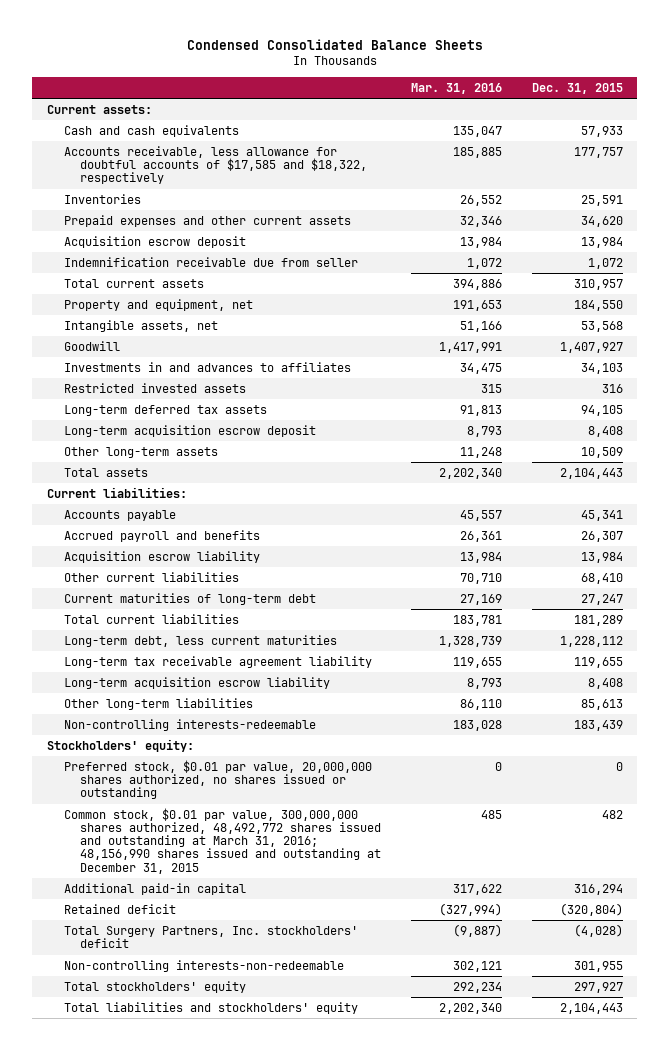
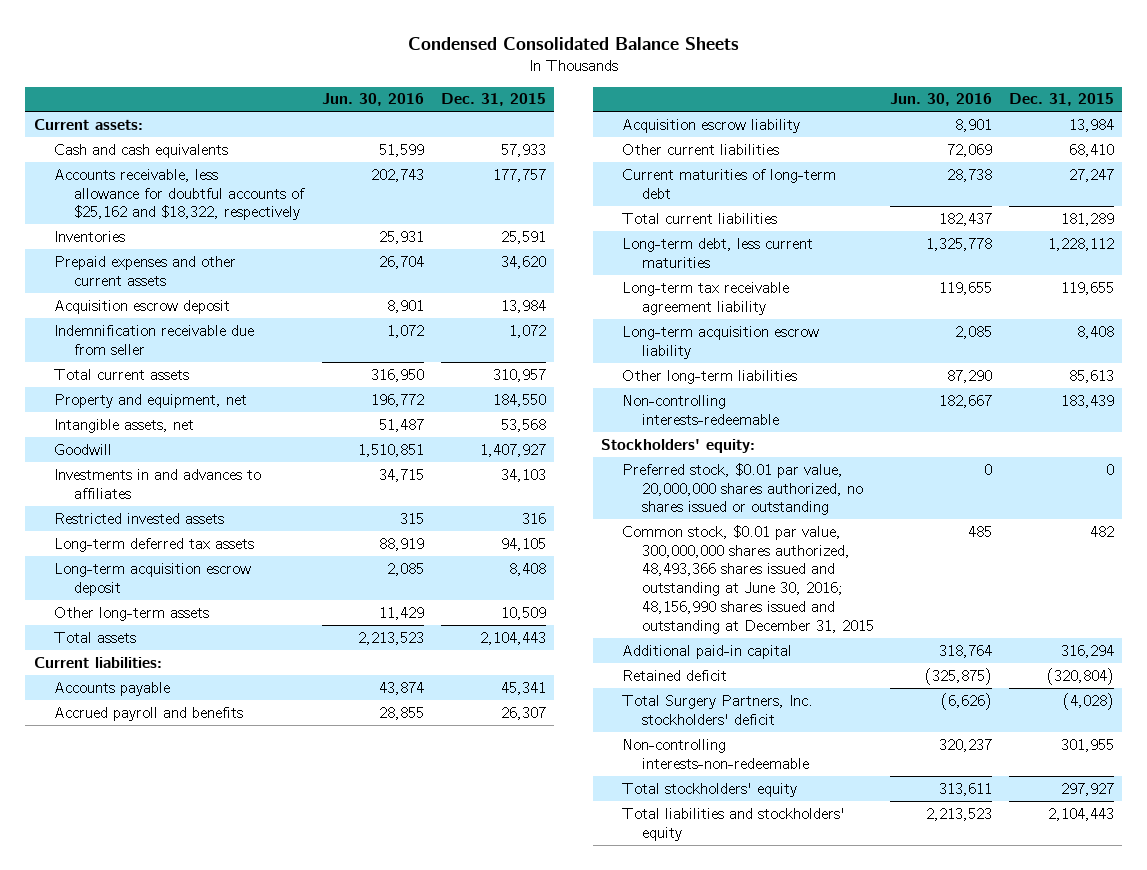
- | Mar. 31, 2016 | Dec. 31, 2015
+ | Jun. 30, 2016 | Dec. 31, 2015
- Accounts receivable, less allowance for doubtful accounts of $17,585 and $18,322, respectively | 185,885 | 177,757
+ Accounts receivable, less allowance for doubtful accounts of $25,162 and $18,322, respectively | 202,743 | 177,757
- Common stock, $0.01 par value, 300,000,000 shares authorized, 48,492,772 shares issued and outstanding at March 31, 2016; 48,156,990 shares issued and outstanding at December 31, 2015 | 485 | 482
+ Common stock, $0.01 par value, 300,000,000 shares authorized, 48,493,366 shares issued and outstanding at June 30, 2016; 48,156,990 shares issued and outstanding at December 31, 2015 | 485 | 482

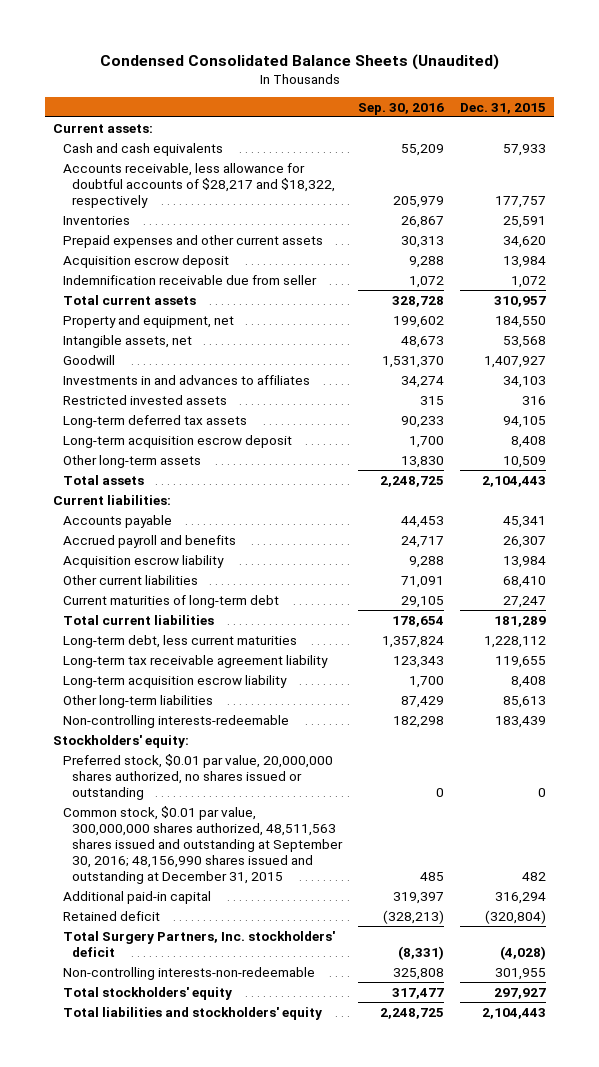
- Condensed Consolidated Balance Sheets
+ Condensed Consolidated Balance Sheets (Unaudited)
- | Jun. 30, 2016 | Dec. 31, 2015
+ | Sep. 30, 2016 | Dec. 31, 2015
- Accounts receivable, less allowance for doubtful accounts of $25,162 and $18,322, respectively | 202,743 | 177,757
+ Accounts receivable, less allowance for doubtful accounts of $28,217 and $18,322, respectively | 205,979 | 177,757
- Common stock, $0.01 par value, 300,000,000 shares authorized, 48,493,366 shares issued and outstanding at June 30, 2016; 48,156,990 shares issued and outstanding at December 31, 2015 | 485 | 482
+ Common stock, $0.01 par value, 300,000,000 shares authorized, 48,511,563 shares issued and outstanding at September 30, 2016; 48,156,990 shares issued and outstanding at December 31, 2015 | 485 | 482

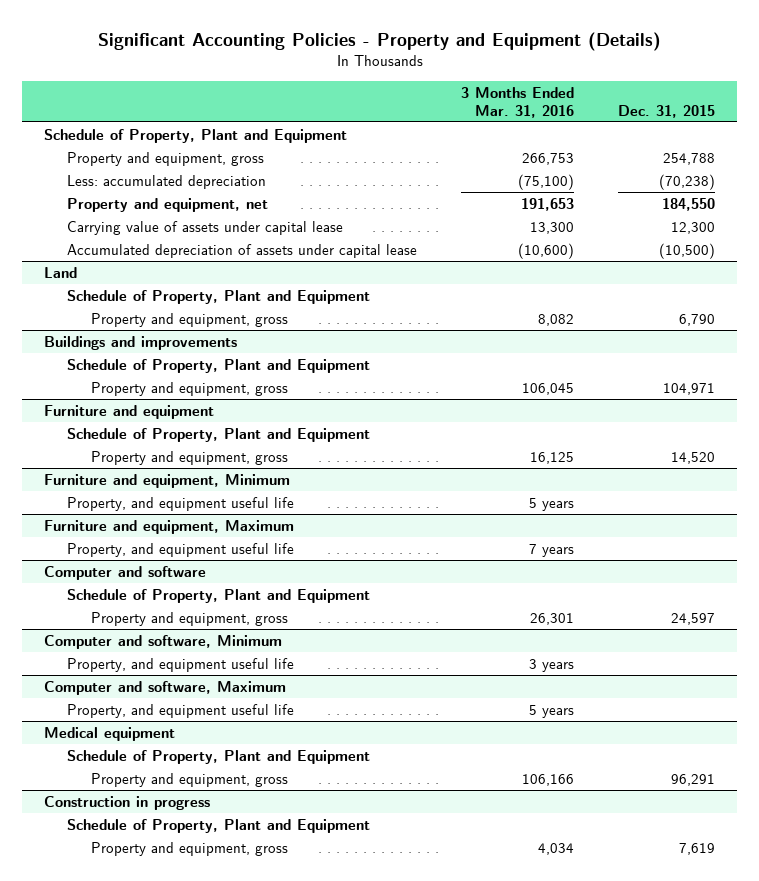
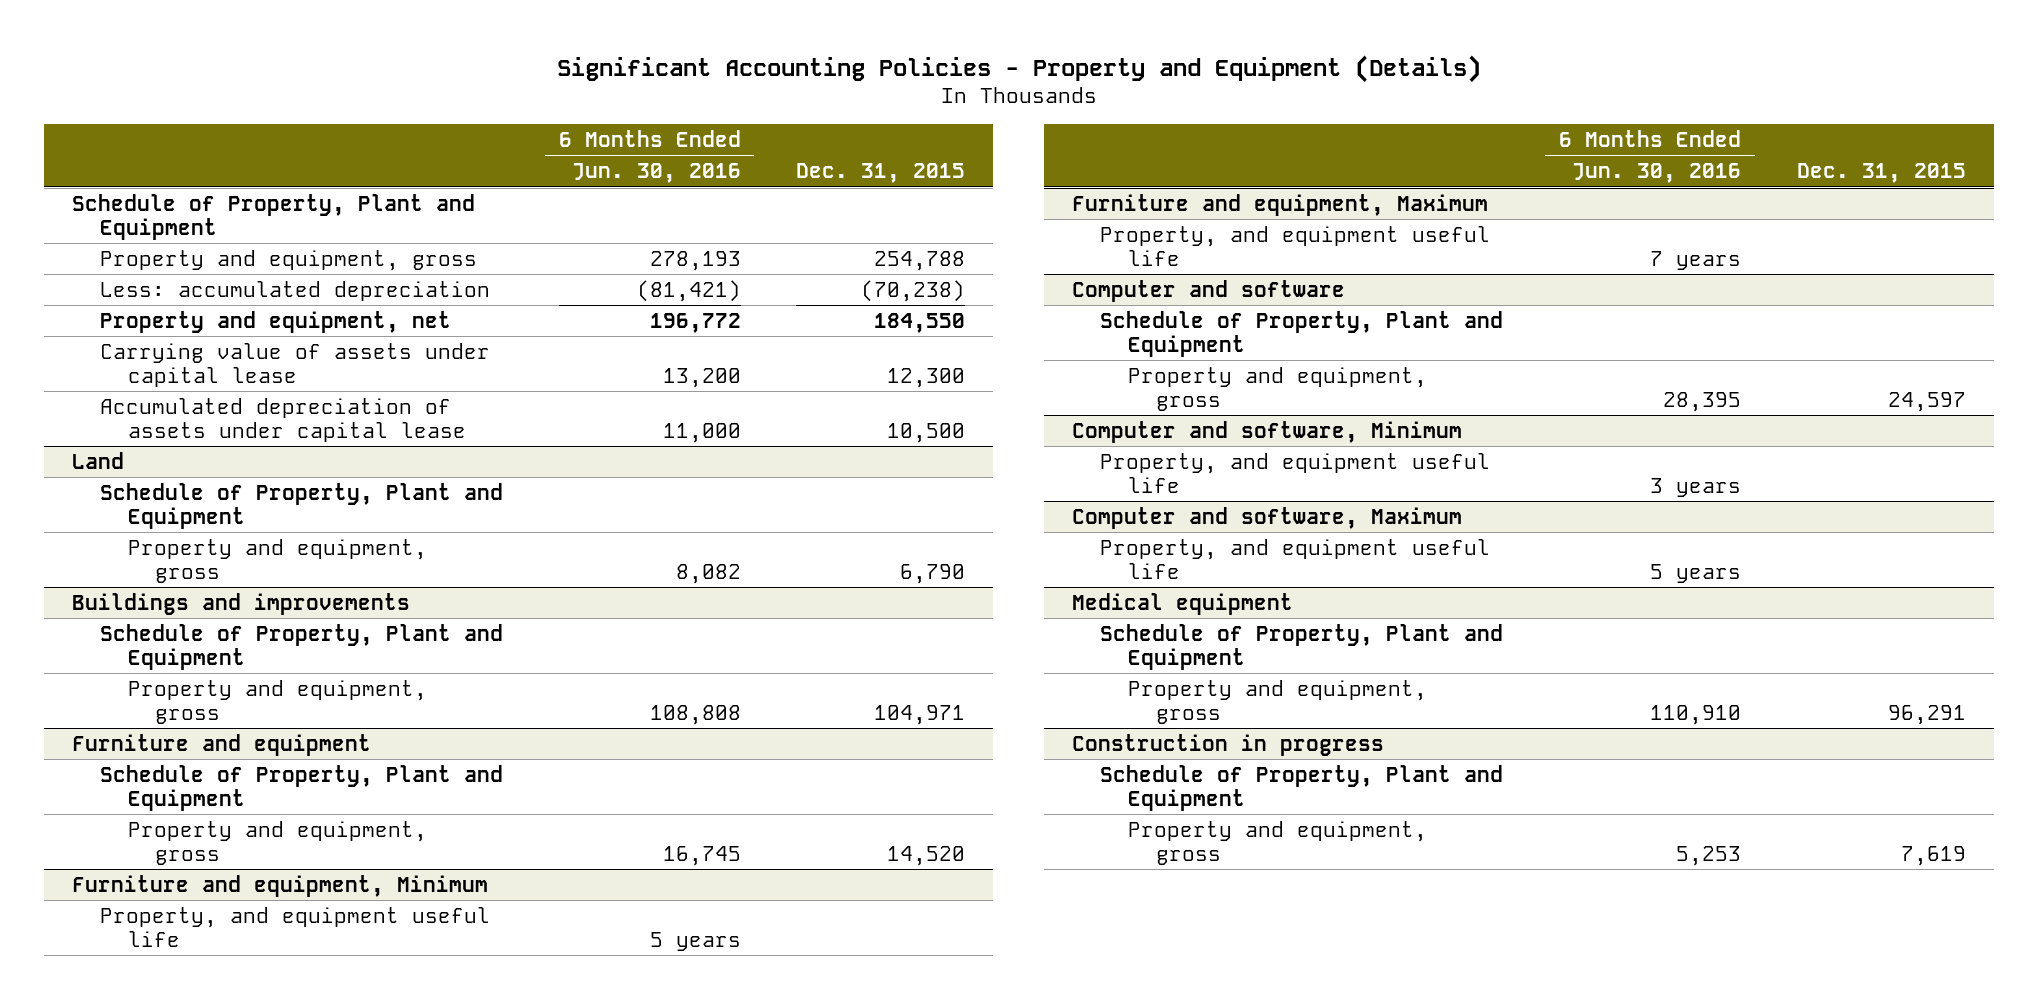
- | 3 Months Ended Mar. 31, 2016 | Dec. 31, 2015
+ | 6 Months Ended Jun. 30, 2016 | Dec. 31, 2015
- Accumulated depreciation of assets under capital lease | (10,600) | (10,500)
+ Accumulated depreciation of assets under capital lease | 11,000 | 10,500

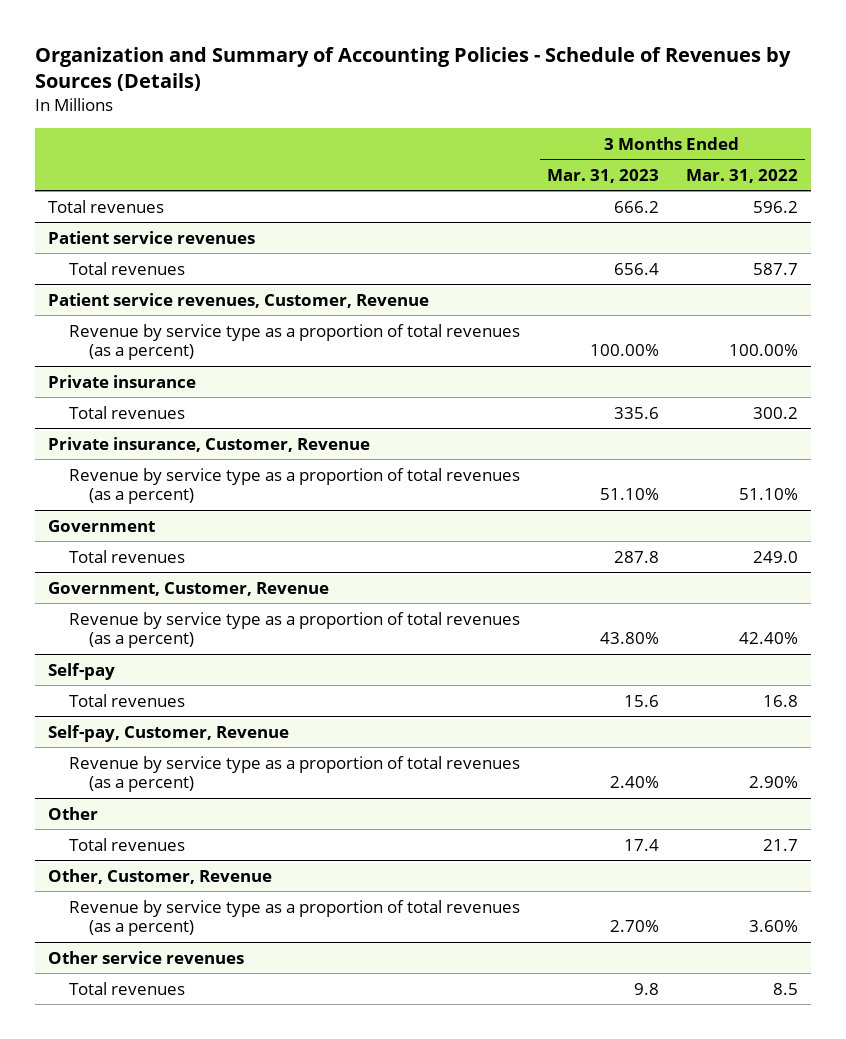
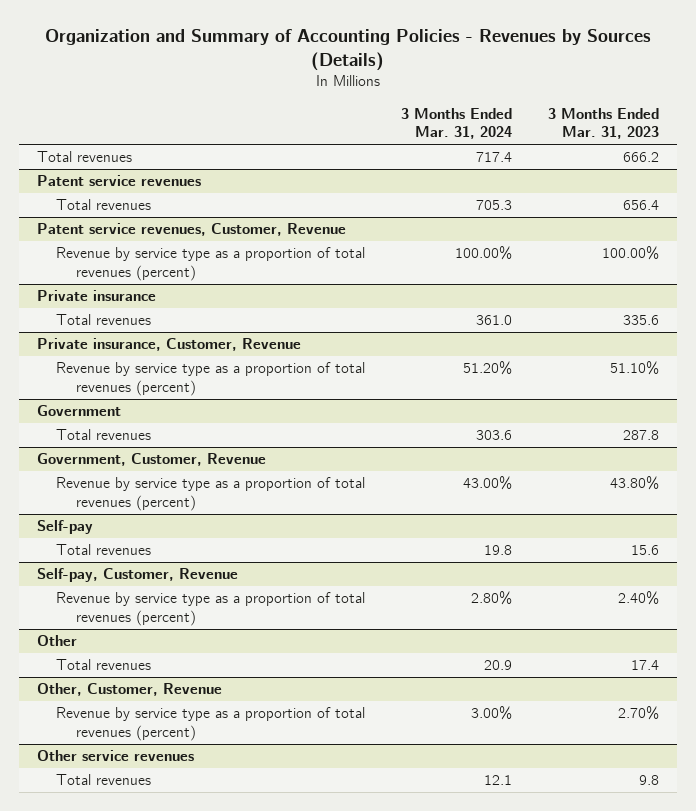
- Organization and Summary of Accounting Policies - Schedule of Revenues by Sources (Details)
+ Organization and Summary of Accounting Policies - Revenues by Sources (Details)
- | 3 Months Ended Mar. 31, 2023 | 3 Months Ended Mar. 31, 2022
+ | 3 Months Ended Mar. 31, 2024 | 3 Months Ended Mar. 31, 2023
- Patient service revenues
+ Patent service revenues
- Patient service revenues, Customer, Revenue
- Revenue by service type as a proportion of total revenues (as a percent) | 100.00% | 100.00%
+ Patent service revenues, Customer, Revenue
+ Revenue by service type as a proportion of total revenues (percent) | 100.00% | 100.00%
@ Private insurance, Customer, Revenue
- Revenue by service type as a proportion of total revenues (as a percent) | 51.10% | 51.10%
+ Revenue by service type as a proportion of total revenues (percent) | 51.20% | 51.10%
@ Government, Customer, Revenue
- Revenue by service type as a proportion of total revenues (as a percent) | 43.80% | 42.40%
+ Revenue by service type as a proportion of total revenues (percent) | 43.00% | 43.80%
@ Self-pay, Customer, Revenue
- Revenue by service type as a proportion of total revenues (as a percent) | 2.40% | 2.90%
+ Revenue by service type as a proportion of total revenues (percent) | 2.80% | 2.40%
@ Other, Customer, Revenue
- Revenue by service type as a proportion of total revenues (as a percent) | 2.70% | 3.60%
+ Revenue by service type as a proportion of total revenues (percent) | 3.00% | 2.70%

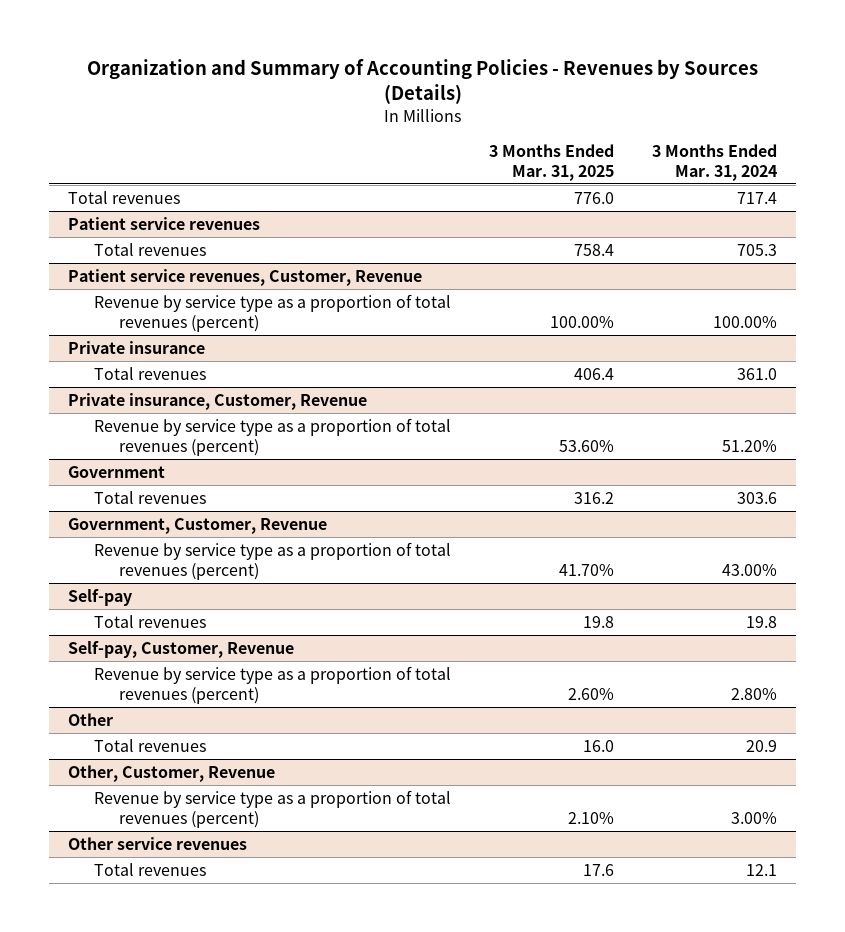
- | 3 Months Ended Mar. 31, 2024 | 3 Months Ended Mar. 31, 2023
+ | 3 Months Ended Mar. 31, 2025 | 3 Months Ended Mar. 31, 2024
- Patent service revenues
+ Patient service revenues
- Patent service revenues, Customer, Revenue
+ Patient service revenues, Customer, Revenue

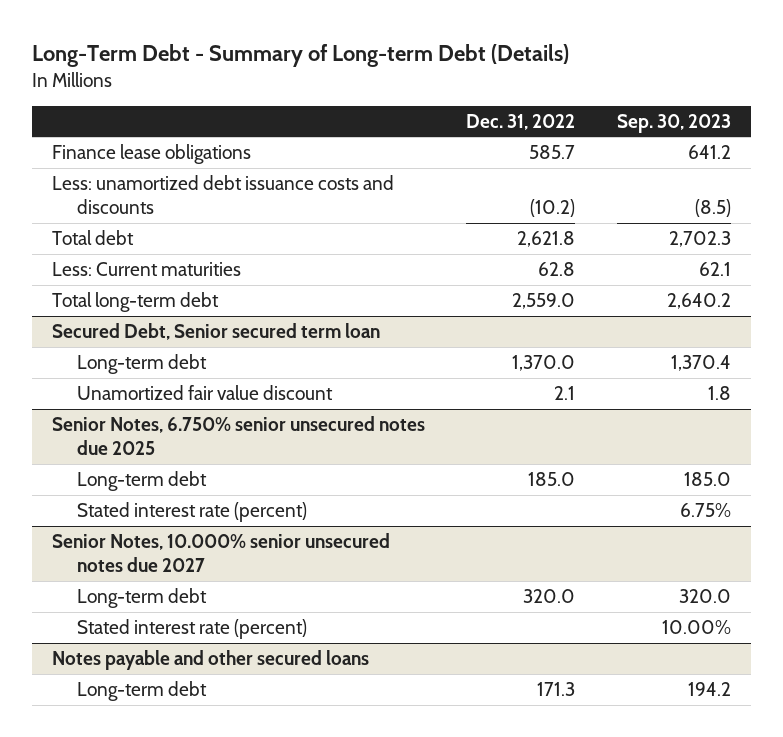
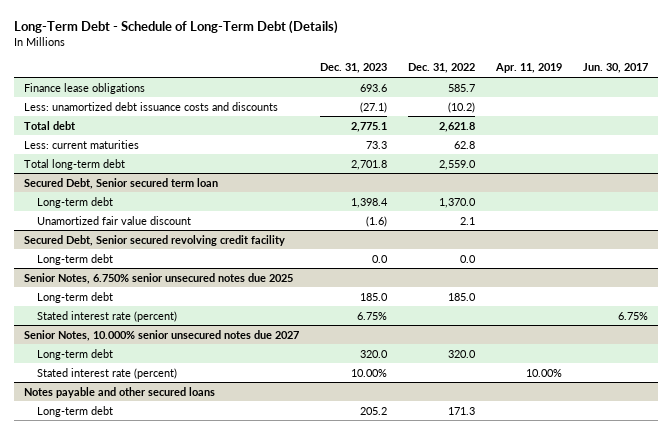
- Long-Term Debt - Summary of Long-term Debt (Details)
+ Long-Term Debt - Schedule of Long-Term Debt (Details)
- | Dec. 31, 2022 | Sep. 30, 2023
+ | Dec. 31, 2023 | Dec. 31, 2022 | Apr. 11, 2019 | Jun. 30, 2017
- Less: Current maturities | 62.8 | 62.1
+ Less: current maturities | 73.3 | 62.8 | |
+ Secured Debt, Senior secured revolving credit facility
+ Long-term debt | 0.0 | 0.0 | |

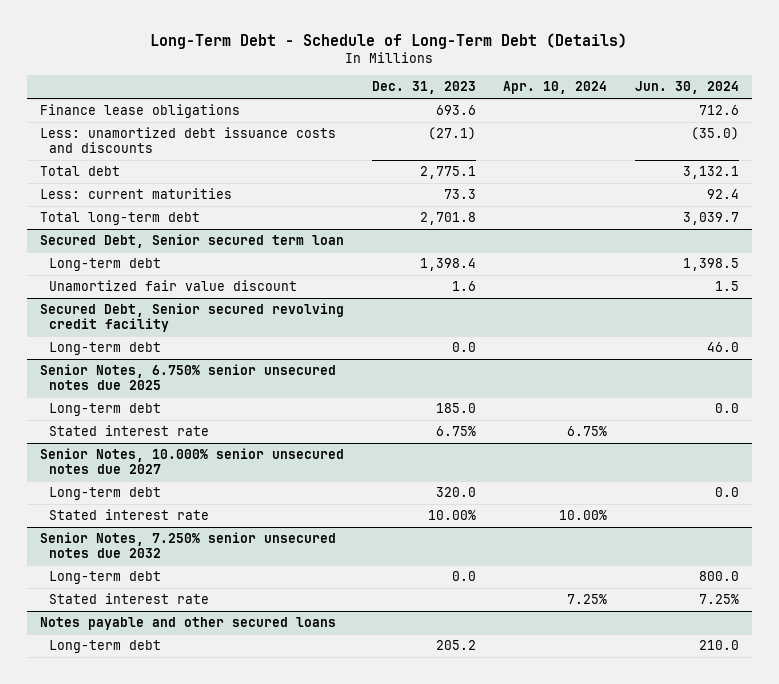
- | Dec. 31, 2023 | Dec. 31, 2022 | Apr. 11, 2019 | Jun. 30, 2017
+ | Dec. 31, 2023 | Apr. 10, 2024 | Jun. 30, 2024
@ Secured Debt, Senior secured term loan
- Unamortized fair value discount | (1.6) | 2.1 | |
+ Unamortized fair value discount | 1.6 | | 1.5
@ Senior Notes, 6.750% senior unsecured notes due 2025
- Stated interest rate (percent) | 6.75% | | | 6.75%
+ Stated interest rate | 6.75% | 6.75% |
@ Senior Notes, 10.000% senior unsecured notes due 2027
- Stated interest rate (percent) | 10.00% | | 10.00% |
+ Stated interest rate | 10.00% | 10.00% |
+ Senior Notes, 7.250% senior unsecured notes due 2032
+ Long-term debt | 0.0 | | 800.0
+ Stated interest rate | | 7.25% | 7.25%

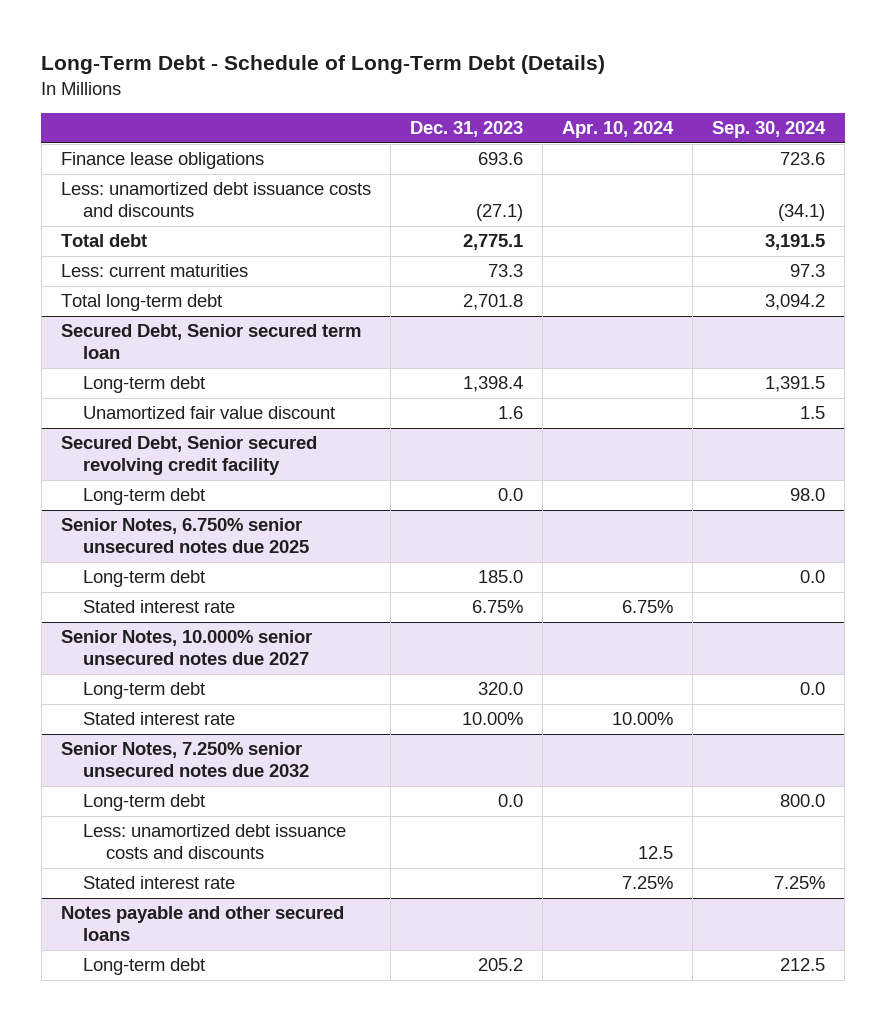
- | Dec. 31, 2023 | Apr. 10, 2024 | Jun. 30, 2024
+ | Dec. 31, 2023 | Apr. 10, 2024 | Sep. 30, 2024
@ Senior Notes, 7.250% senior unsecured notes due 2032
+ Less: unamortized debt issuance costs and discounts | | 12.5 |

